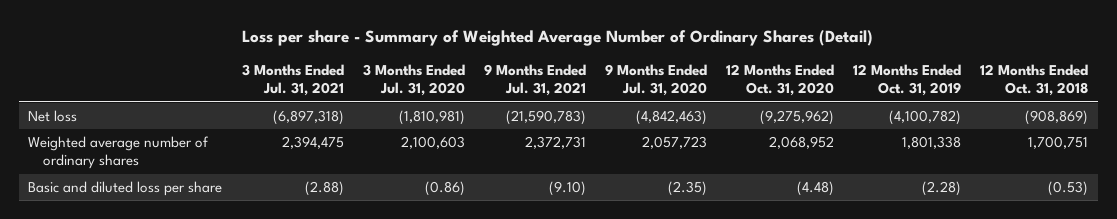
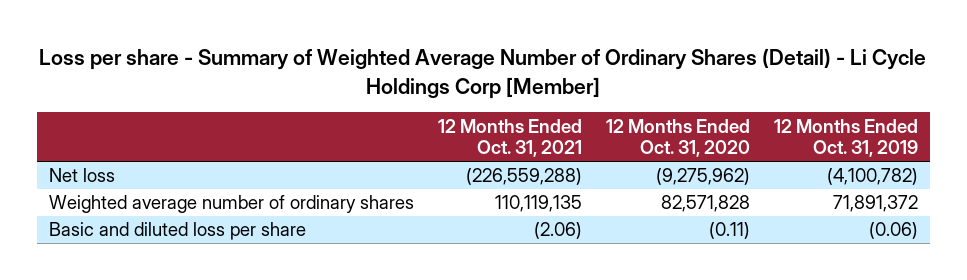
- Loss per share - Summary of Weighted Average Number of Ordinary Shares (Detail)
+ Loss per share - Summary of Weighted Average Number of Ordinary Shares (Detail) - Li Cycle Holdings Corp [Member]
- | 3 Months Ended Jul. 31, 2021 | 3 Months Ended Jul. 31, 2020 | 9 Months Ended Jul. 31, 2021 | 9 Months Ended Jul. 31, 2020 | 12 Months Ended Oct. 31, 2020 | 12 Months Ended Oct. 31, 2019 | 12 Months Ended Oct. 31, 2018
+ | 12 Months Ended Oct. 31, 2021 | 12 Months Ended Oct. 31, 2020 | 12 Months Ended Oct. 31, 2019
- Weighted average number of ordinary shares | 2,394,475 | 2,100,603 | 2,372,731 | 2,057,723 | 2,068,952 | 1,801,338 | 1,700,751
- Basic and diluted loss per share | (2.88) | (0.86) | (9.10) | (2.35) | (4.48) | (2.28) | (0.53)
+ Weighted average number of ordinary shares | 110,119,135 | 82,571,828 | 71,891,372
+ Basic and diluted loss per share | (2.06) | (0.11) | (0.06)

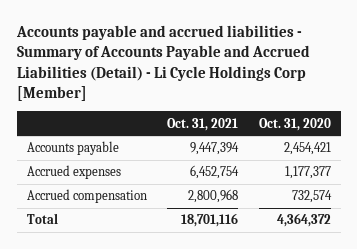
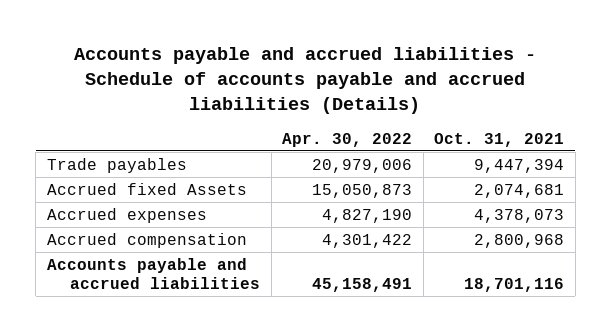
- Accounts payable and accrued liabilities - Summary of Accounts Payable and Accrued Liabilities (Detail) - Li Cycle Holdings Corp [Member]
+ Accounts payable and accrued liabilities - Schedule of accounts payable and accrued liabilities (Details)
- | Oct. 31, 2021 | Oct. 31, 2020
+ | Apr. 30, 2022 | Oct. 31, 2021
- Accounts payable | 9,447,394 | 2,454,421
- Accrued expenses | 6,452,754 | 1,177,377
+ Trade payables | 20,979,006 | 9,447,394
+ Accrued fixed Assets | 15,050,873 | 2,074,681
+ Accrued expenses | 4,827,190 | 4,378,073
- Total | 18,701,116 | 4,364,372
+ Accounts payable and accrued liabilities | 45,158,491 | 18,701,116

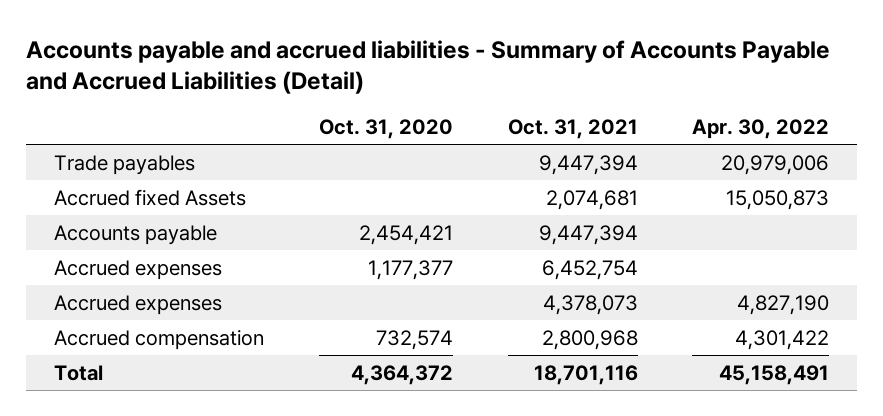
- Accounts payable and accrued liabilities - Schedule of accounts payable and accrued liabilities (Details)
+ Accounts payable and accrued liabilities - Summary of Accounts Payable and Accrued Liabilities (Detail)
- | Apr. 30, 2022 | Oct. 31, 2021
+ | Oct. 31, 2020 | Oct. 31, 2021 | Apr. 30, 2022
+ Accounts payable | 2,454,421 | 9,447,394 |
+ Accrued expenses | 1,177,377 | 6,452,754 |
- Accounts payable and accrued liabilities | 45,158,491 | 18,701,116
+ Total | 4,364,372 | 18,701,116 | 45,158,491

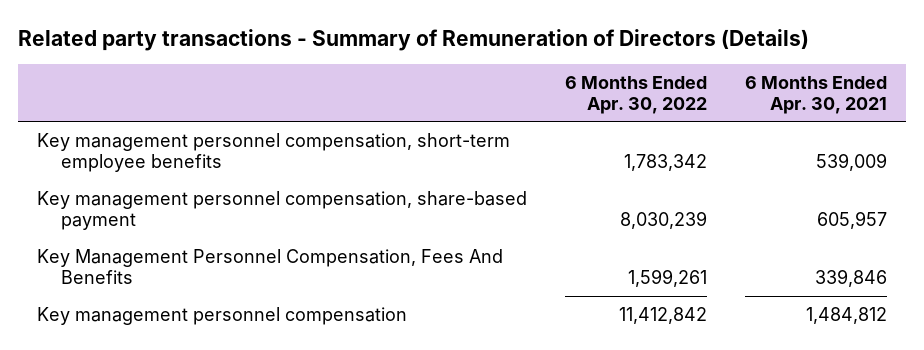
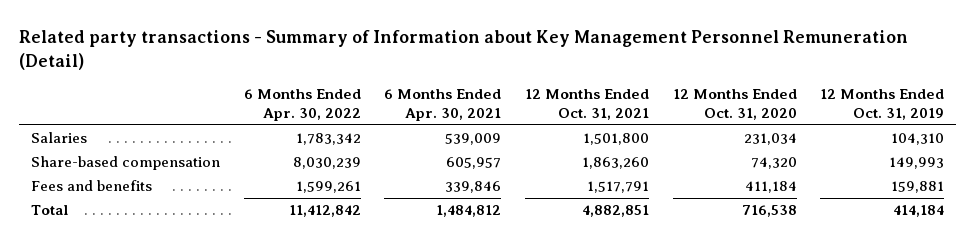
- Related party transactions - Summary of Remuneration of Directors (Details)
+ Related party transactions - Summary of Information about Key Management Personnel Remuneration (Detail)
- | 6 Months Ended Apr. 30, 2022 | 6 Months Ended Apr. 30, 2021
+ | 6 Months Ended Apr. 30, 2022 | 6 Months Ended Apr. 30, 2021 | 12 Months Ended Oct. 31, 2021 | 12 Months Ended Oct. 31, 2020 | 12 Months Ended Oct. 31, 2019
- Key management personnel compensation, short-term employee benefits | 1,783,342 | 539,009
- Key management personnel compensation, share-based payment | 8,030,239 | 605,957
- Key Management Personnel Compensation, Fees And Benefits | 1,599,261 | 339,846
- Key management personnel compensation | 11,412,842 | 1,484,812
+ Salaries | 1,783,342 | 539,009 | 1,501,800 | 231,034 | 104,310
+ Share-based compensation | 8,030,239 | 605,957 | 1,863,260 | 74,320 | 149,993
+ Fees and benefits | 1,599,261 | 339,846 | 1,517,791 | 411,184 | 159,881
+ Total | 11,412,842 | 1,484,812 | 4,882,851 | 716,538 | 414,184

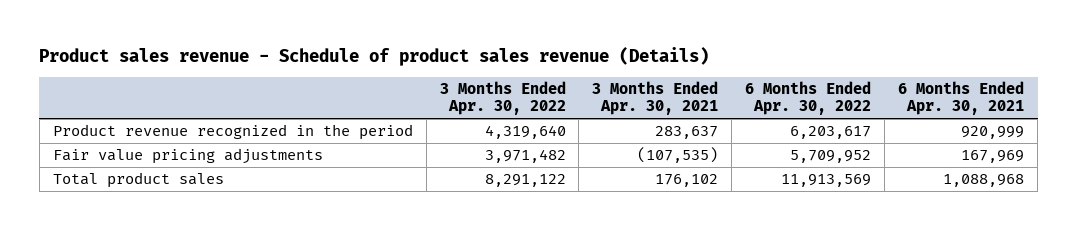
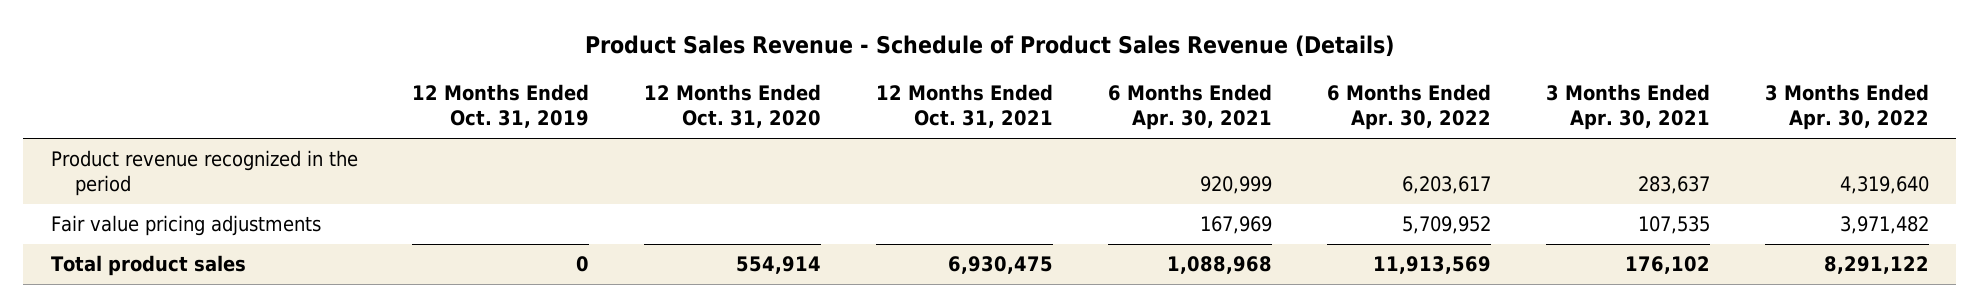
- Product sales revenue - Schedule of product sales revenue (Details)
+ Product Sales Revenue - Schedule of Product Sales Revenue (Details)
- | 3 Months Ended Apr. 30, 2022 | 3 Months Ended Apr. 30, 2021 | 6 Months Ended Apr. 30, 2022 | 6 Months Ended Apr. 30, 2021
+ | 12 Months Ended Oct. 31, 2019 | 12 Months Ended Oct. 31, 2020 | 12 Months Ended Oct. 31, 2021 | 6 Months Ended Apr. 30, 2021 | 6 Months Ended Apr. 30, 2022 | 3 Months Ended Apr. 30, 2021 | 3 Months Ended Apr. 30, 2022
- Fair value pricing adjustments | 3,971,482 | (107,535) | 5,709,952 | 167,969
+ Fair value pricing adjustments | | | | 167,969 | 5,709,952 | 107,535 | 3,971,482

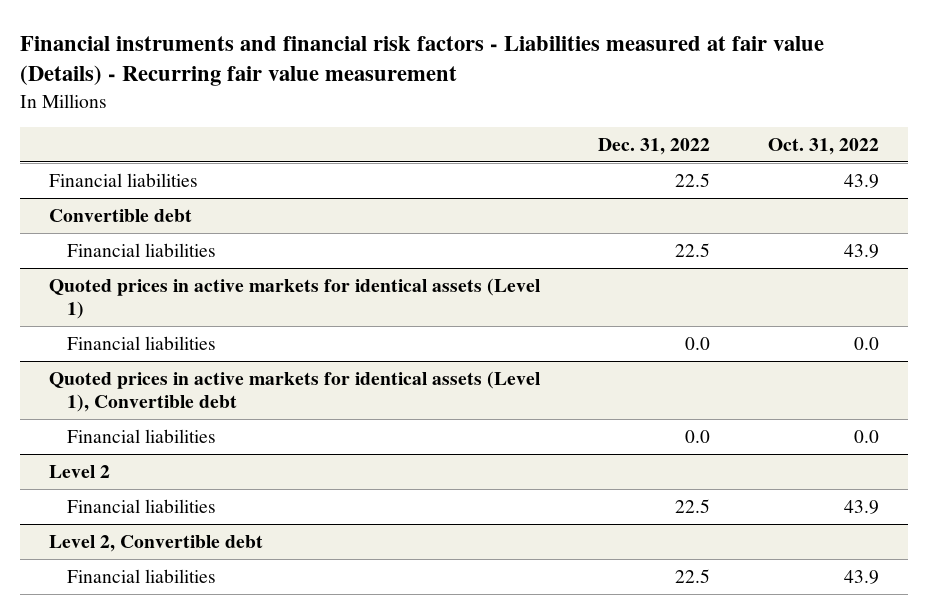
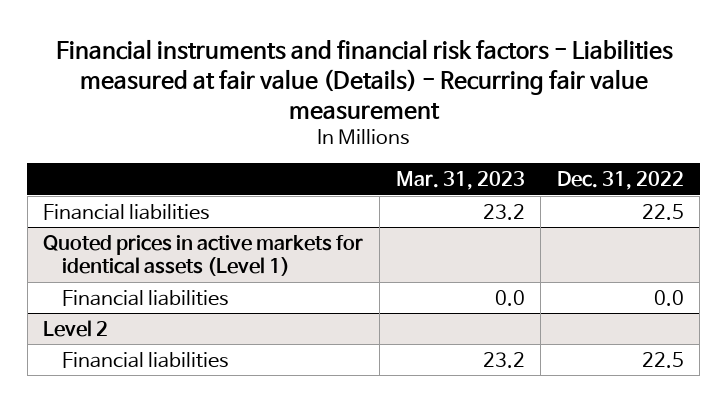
- | Dec. 31, 2022 | Oct. 31, 2022
+ | Mar. 31, 2023 | Dec. 31, 2022
- Convertible debt
- Financial liabilities | 22.5 | 43.9
- Quoted prices in active markets for identical assets (Level 1), Convertible debt
- Financial liabilities | 0.0 | 0.0
- Level 2, Convertible debt
- Financial liabilities | 22.5 | 43.9

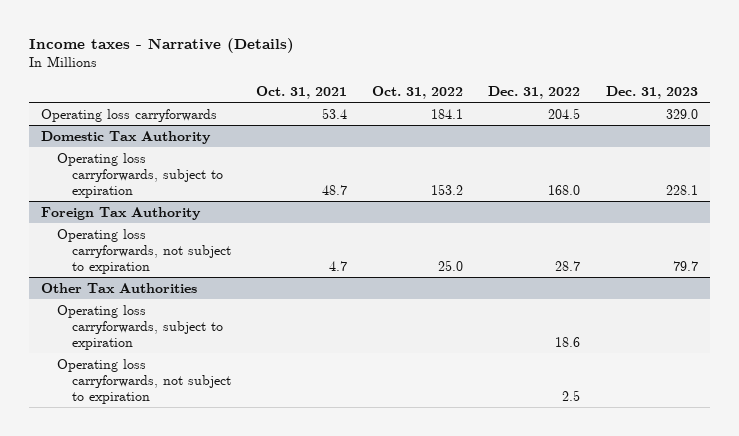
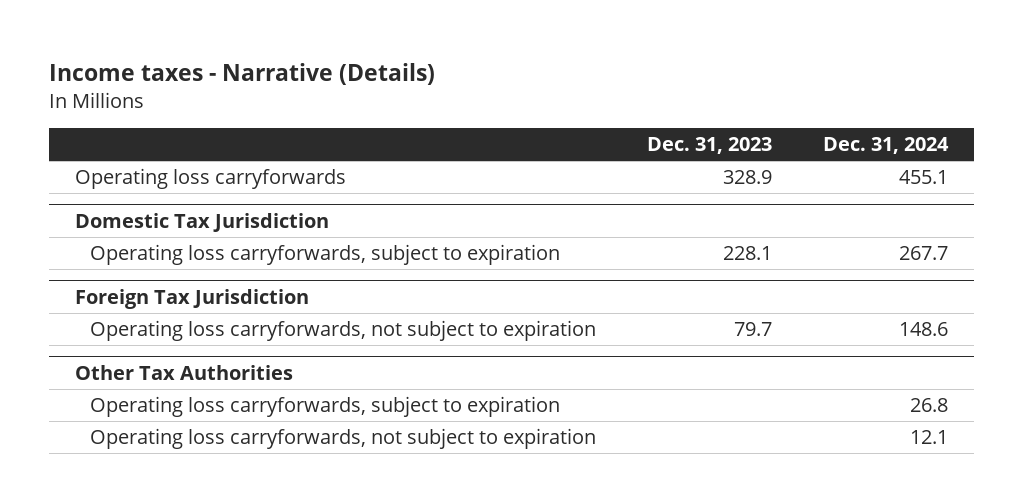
- | Oct. 31, 2021 | Oct. 31, 2022 | Dec. 31, 2022 | Dec. 31, 2023
+ | Dec. 31, 2023 | Dec. 31, 2024
- Operating loss carryforwards | 53.4 | 184.1 | 204.5 | 329.0
- Domestic Tax Authority
+ Operating loss carryforwards | 328.9 | 455.1
+ Domestic Tax Jurisdiction
- Foreign Tax Authority
+ Foreign Tax Jurisdiction

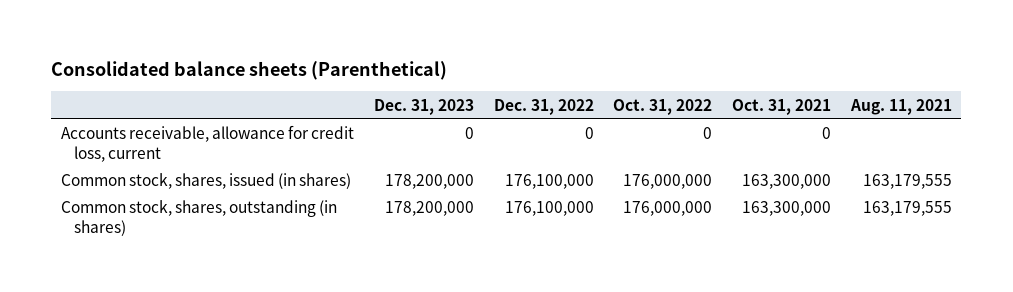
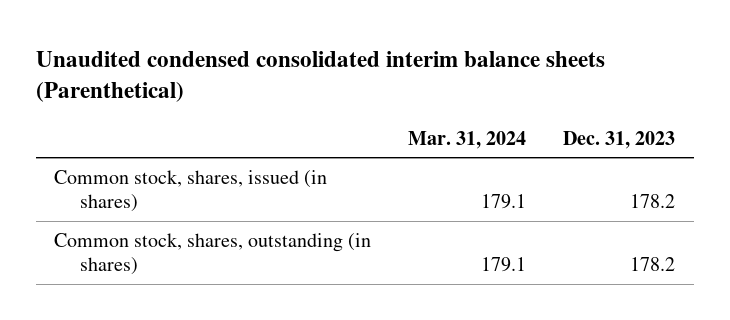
- Consolidated balance sheets (Parenthetical)
+ Unaudited condensed consolidated interim balance sheets (Parenthetical)
- | Dec. 31, 2023 | Dec. 31, 2022 | Oct. 31, 2022 | Oct. 31, 2021 | Aug. 11, 2021
+ | Mar. 31, 2024 | Dec. 31, 2023
- Accounts receivable, allowance for credit loss, current | 0 | 0 | 0 | 0 |
- Common stock, shares, issued (in shares) | 178,200,000 | 176,100,000 | 176,000,000 | 163,300,000 | 163,179,555
- Common stock, shares, outstanding (in shares) | 178,200,000 | 176,100,000 | 176,000,000 | 163,300,000 | 163,179,555
+ Common stock, shares, issued (in shares) | 179.1 | 178.2
+ Common stock, shares, outstanding (in shares) | 179.1 | 178.2

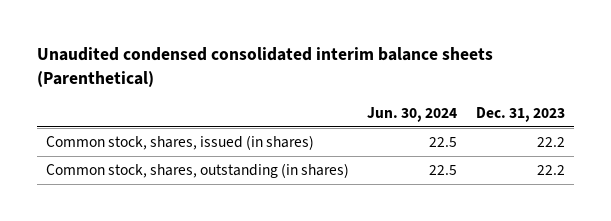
- | Mar. 31, 2024 | Dec. 31, 2023
+ | Jun. 30, 2024 | Dec. 31, 2023
- Common stock, shares, issued (in shares) | 179.1 | 178.2
- Common stock, shares, outstanding (in shares) | 179.1 | 178.2
+ Common stock, shares, issued (in shares) | 22.5 | 22.2
+ Common stock, shares, outstanding (in shares) | 22.5 | 22.2

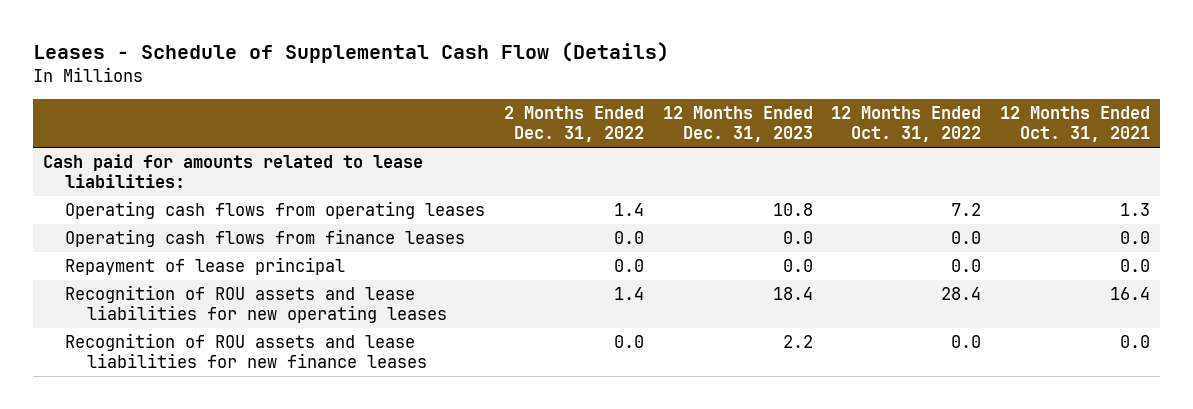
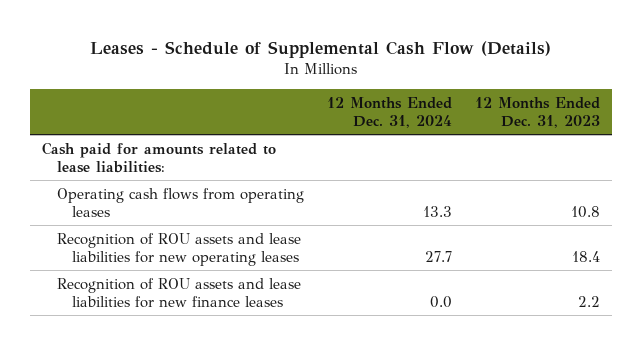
- | 2 Months Ended Dec. 31, 2022 | 12 Months Ended Dec. 31, 2023 | 12 Months Ended Oct. 31, 2022 | 12 Months Ended Oct. 31, 2021
+ | 12 Months Ended Dec. 31, 2024 | 12 Months Ended Dec. 31, 2023
- Operating cash flows from finance leases | 0.0 | 0.0 | 0.0 | 0.0
- Repayment of lease principal | 0.0 | 0.0 | 0.0 | 0.0

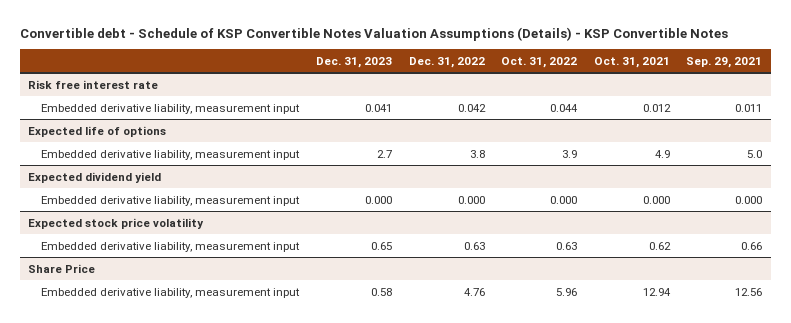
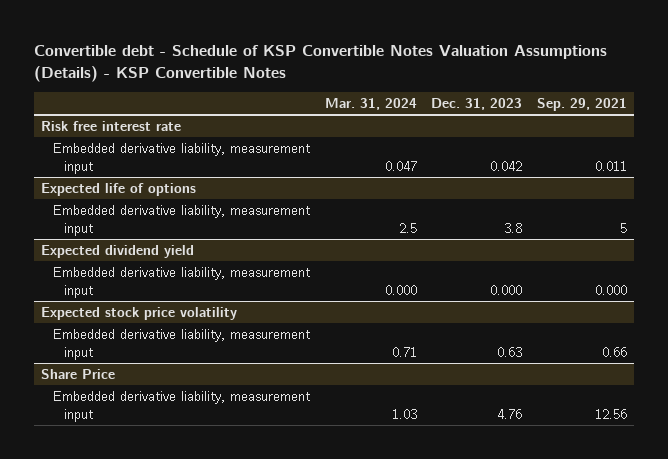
- | Dec. 31, 2023 | Dec. 31, 2022 | Oct. 31, 2022 | Oct. 31, 2021 | Sep. 29, 2021
+ | Mar. 31, 2024 | Dec. 31, 2023 | Sep. 29, 2021
@ Risk free interest rate
- Embedded derivative liability, measurement input | 0.041 | 0.042 | 0.044 | 0.012 | 0.011
+ Embedded derivative liability, measurement input | 0.047 | 0.042 | 0.011
@ Expected life of options
- Embedded derivative liability, measurement input | 2.7 | 3.8 | 3.9 | 4.9 | 5.0
+ Embedded derivative liability, measurement input | 2.5 | 3.8 | 5
@ Expected stock price volatility
- Embedded derivative liability, measurement input | 0.65 | 0.63 | 0.63 | 0.62 | 0.66
+ Embedded derivative liability, measurement input | 0.71 | 0.63 | 0.66
@ Share Price
- Embedded derivative liability, measurement input | 0.58 | 4.76 | 5.96 | 12.94 | 12.56
+ Embedded derivative liability, measurement input | 1.03 | 4.76 | 12.56

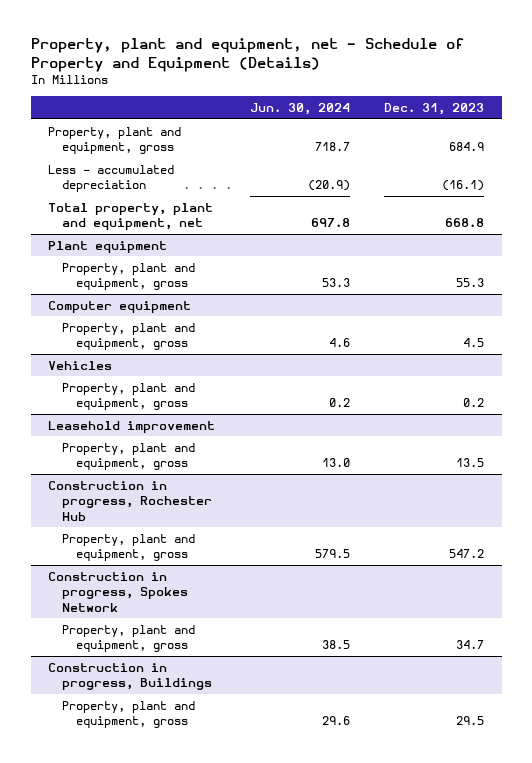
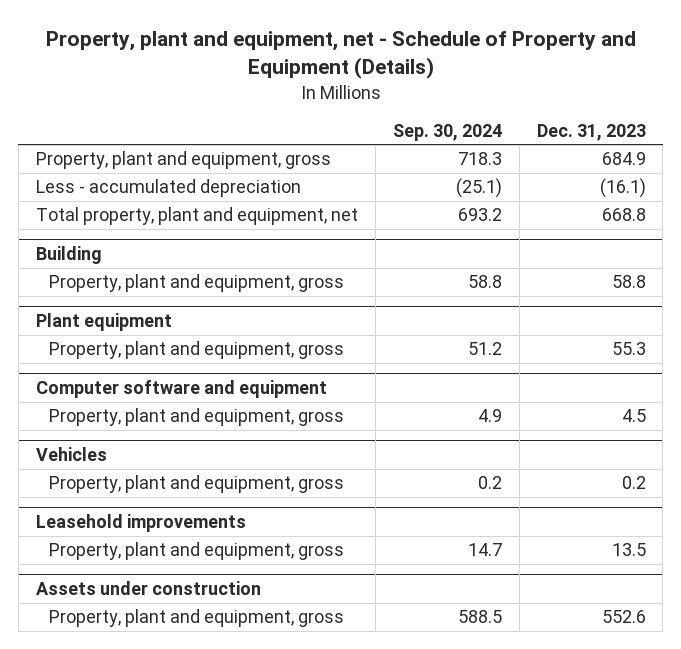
- | Jun. 30, 2024 | Dec. 31, 2023
+ | Sep. 30, 2024 | Dec. 31, 2023
+ Building
+ Property, plant and equipment, gross | 58.8 | 58.8
- Computer equipment
+ Computer software and equipment
- Leasehold improvement
+ Leasehold improvements
- Construction in progress, Rochester Hub
- Property, plant and equipment, gross | 579.5 | 547.2
- Construction in progress, Spokes Network
- Property, plant and equipment, gross | 38.5 | 34.7
- Construction in progress, Buildings
- Property, plant and equipment, gross | 29.6 | 29.5
+ Assets under construction
+ Property, plant and equipment, gross | 588.5 | 552.6

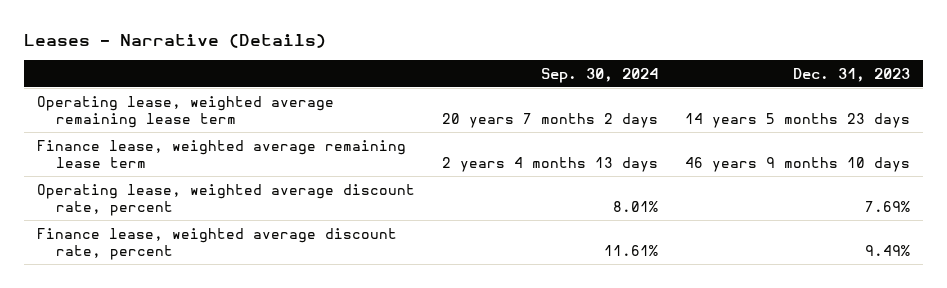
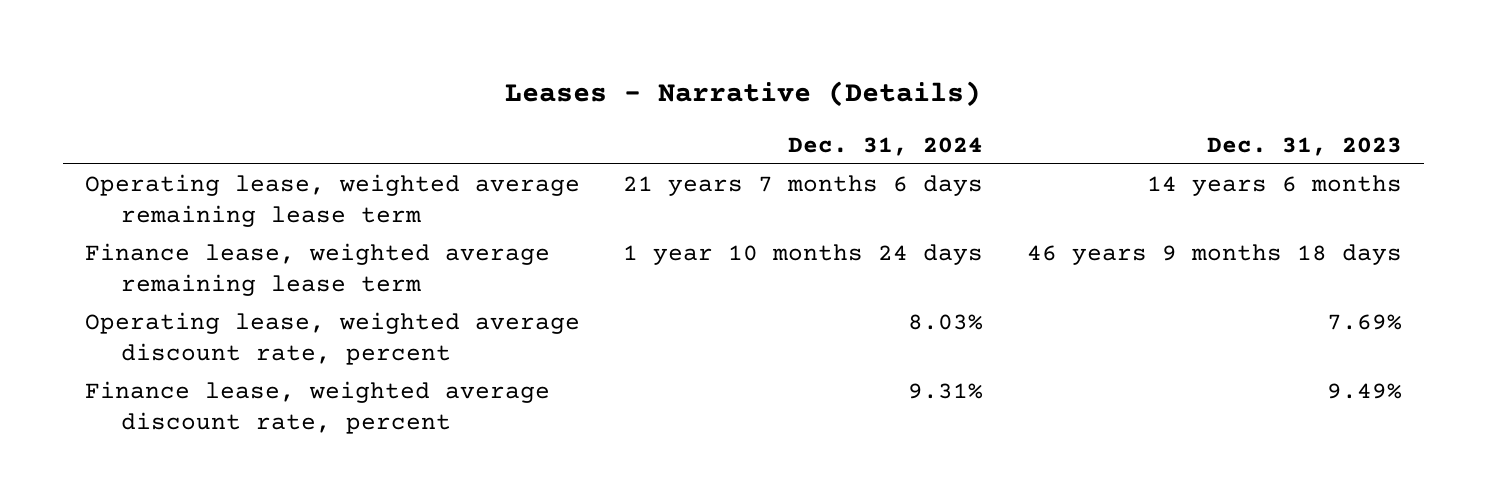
- | Sep. 30, 2024 | Dec. 31, 2023
+ | Dec. 31, 2024 | Dec. 31, 2023
- Operating lease, weighted average remaining lease term | 20 years 7 months 2 days | 14 years 5 months 23 days
- Finance lease, weighted average remaining lease term | 2 years 4 months 13 days | 46 years 9 months 10 days
+ Operating lease, weighted average remaining lease term | 21 years 7 months 6 days | 14 years 6 months
+ Finance lease, weighted average remaining lease term | 1 year 10 months 24 days | 46 years 9 months 18 days

